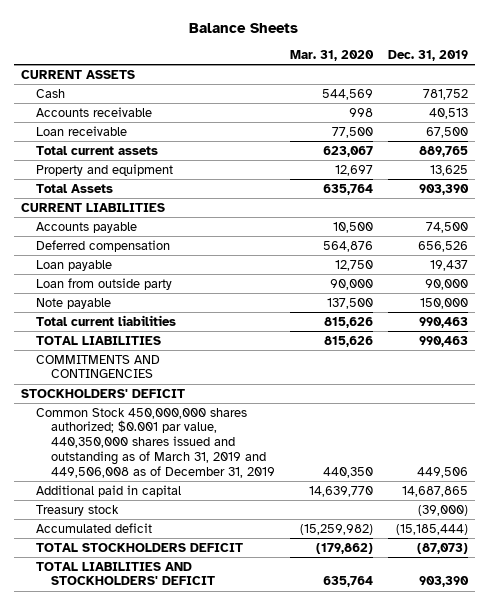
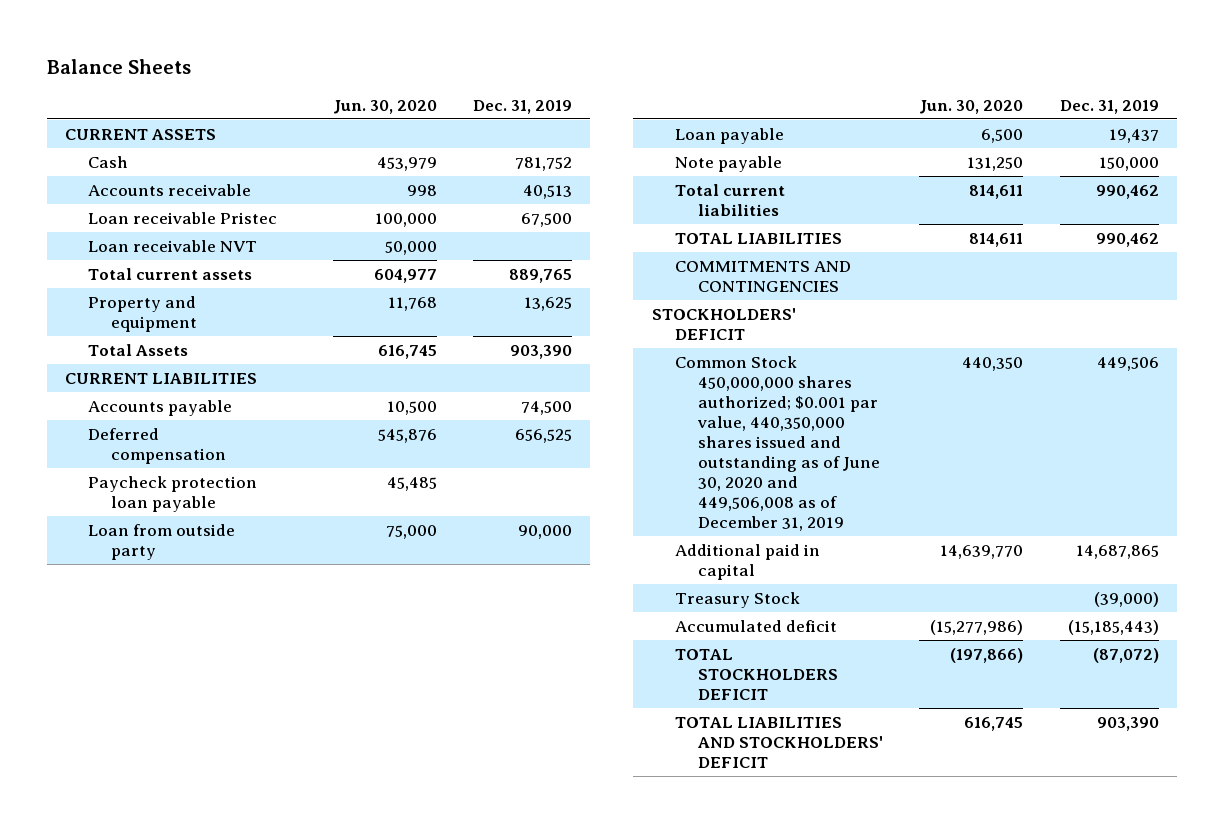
- | Mar. 31, 2020 | Dec. 31, 2019
+ | Jun. 30, 2020 | Dec. 31, 2019
- Loan receivable | 77,500 | 67,500
+ Loan receivable Pristec | 100,000 | 67,500
+ Loan receivable NVT | 50,000 |
- Deferred compensation | 564,876 | 656,526
+ Deferred compensation | 545,876 | 656,525
+ Paycheck protection loan payable | 45,485 |
moved down: Loan payable | 6,500 | 19,437
- Total current liabilities | 815,626 | 990,463
- TOTAL LIABILITIES | 815,626 | 990,463
+ Total current liabilities | 814,611 | 990,462
+ TOTAL LIABILITIES | 814,611 | 990,462
- Common Stock 450,000,000 shares authorized; $0.001 par value, 440,350,000 shares issued and outstanding as of March 31, 2019 and 449,506,008 as of December 31, 2019 | 440,350 | 449,506
+ Common Stock 450,000,000 shares authorized; $0.001 par value, 440,350,000 shares issued and outstanding as of June 30, 2020 and 449,506,008 as of December 31, 2019 | 440,350 | 449,506
- Treasury stock | | (39,000)
- Accumulated deficit | (15,259,982) | (15,185,444)
- TOTAL STOCKHOLDERS DEFICIT | (179,862) | (87,073)
+ Treasury Stock | | (39,000)
+ Accumulated deficit | (15,277,986) | (15,185,443)
+ TOTAL STOCKHOLDERS DEFICIT | (197,866) | (87,072)

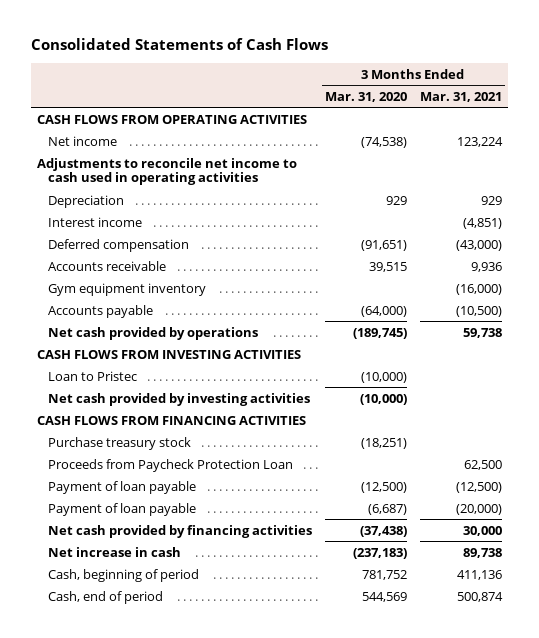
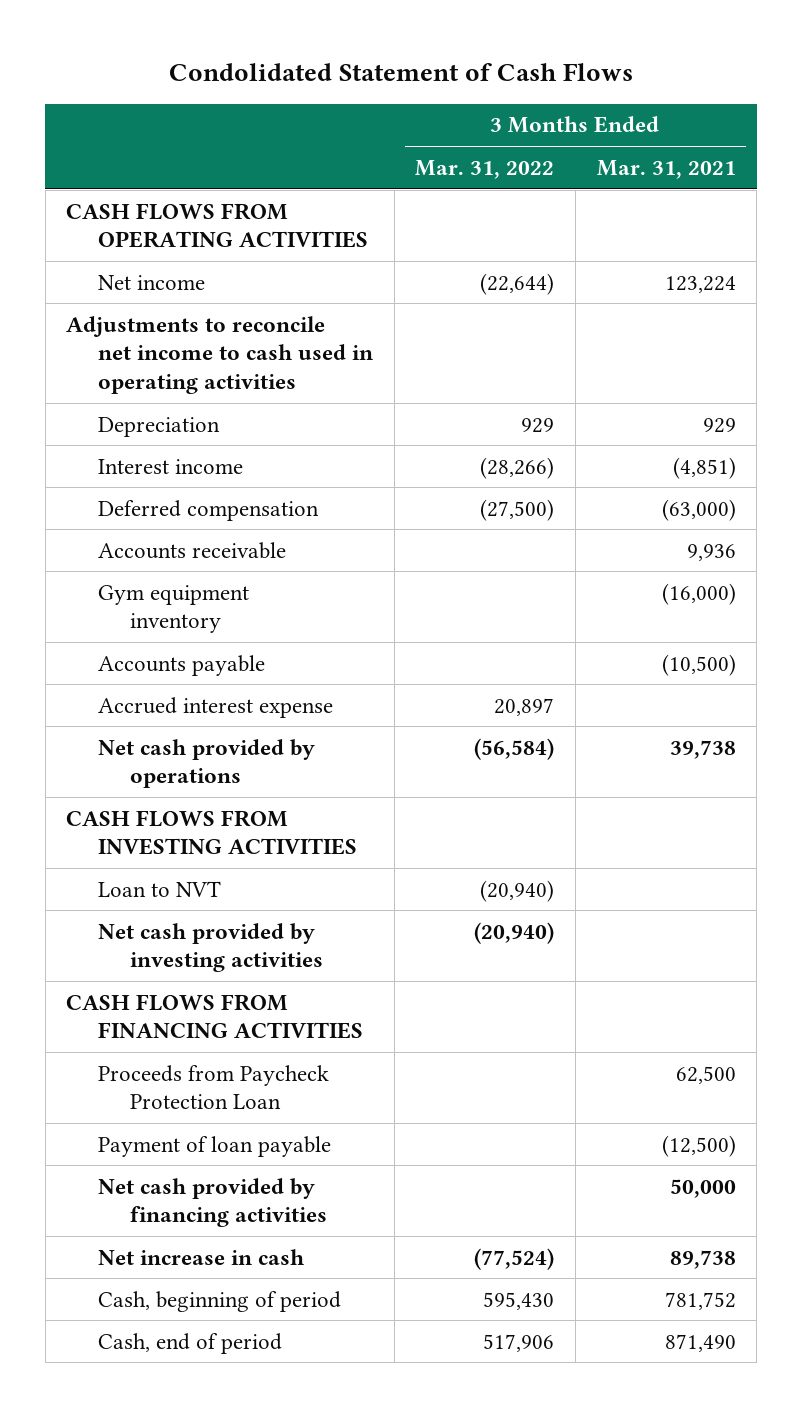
- Consolidated Statements of Cash Flows
+ Condolidated Statement of Cash Flows
- | 3 Months Ended Mar. 31, 2020 | 3 Months Ended Mar. 31, 2021
+ | 3 Months Ended Mar. 31, 2022 | 3 Months Ended Mar. 31, 2021
- Deferred compensation | (91,651) | (43,000)
+ Deferred compensation | (27,500) | (63,000)
- Net cash provided by operations | (189,745) | 59,738
+ Accrued interest expense | 20,897 |
+ Net cash provided by operations | (56,584) | 39,738
- Loan to Pristec | (10,000) |
+ Loan to NVT | (20,940) |
- Purchase treasury stock | (18,251) |
- Payment of loan payable | (6,687) | (20,000)
- Net cash provided by financing activities | (37,438) | 30,000
+ Net cash provided by financing activities | | 50,000
- Cash, beginning of period | 781,752 | 411,136
- Cash, end of period | 544,569 | 500,874
+ Cash, beginning of period | 595,430 | 781,752
+ Cash, end of period | 517,906 | 871,490

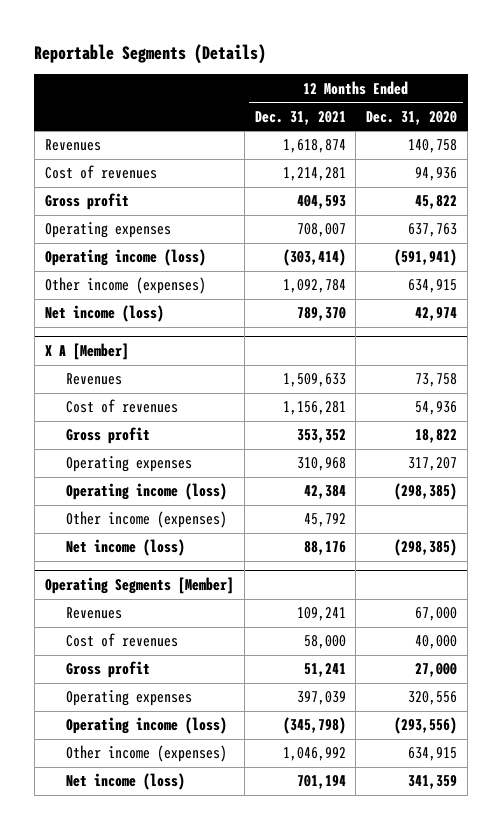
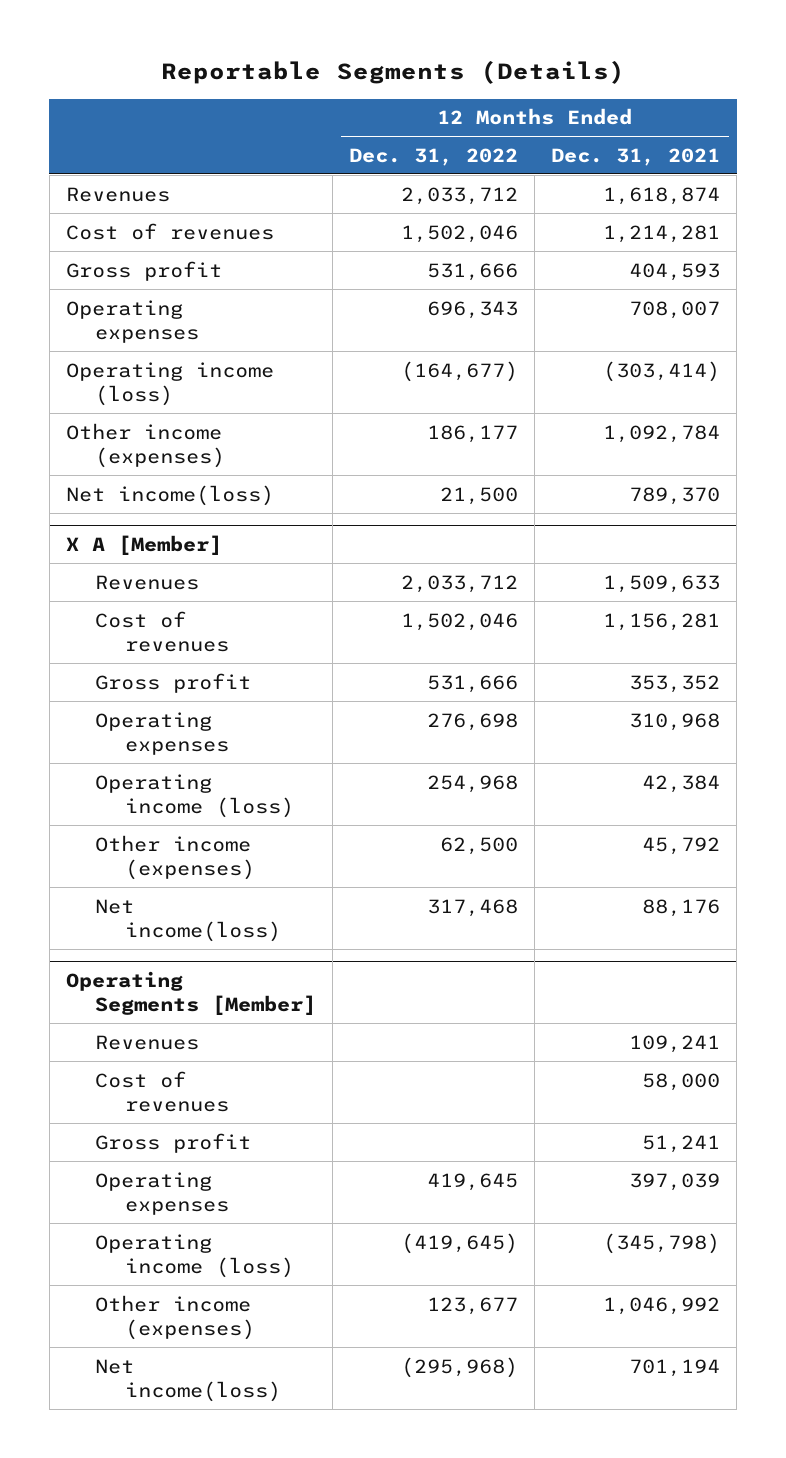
- | 12 Months Ended Dec. 31, 2021 | 12 Months Ended Dec. 31, 2020
+ | 12 Months Ended Dec. 31, 2022 | 12 Months Ended Dec. 31, 2021
- Net income (loss) | 789,370 | 42,974
+ Net income(loss) | 21,500 | 789,370
@ X A [Member]
- Net income (loss) | 88,176 | (298,385)
+ Net income(loss) | 317,468 | 88,176
@ Operating Segments [Member]
- Net income (loss) | 701,194 | 341,359
+ Net income(loss) | (295,968) | 701,194

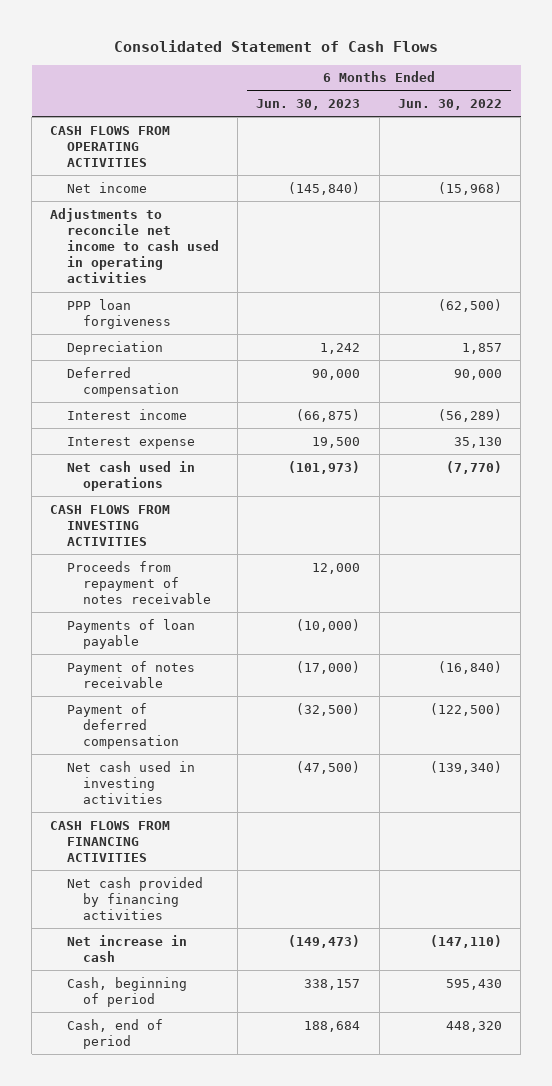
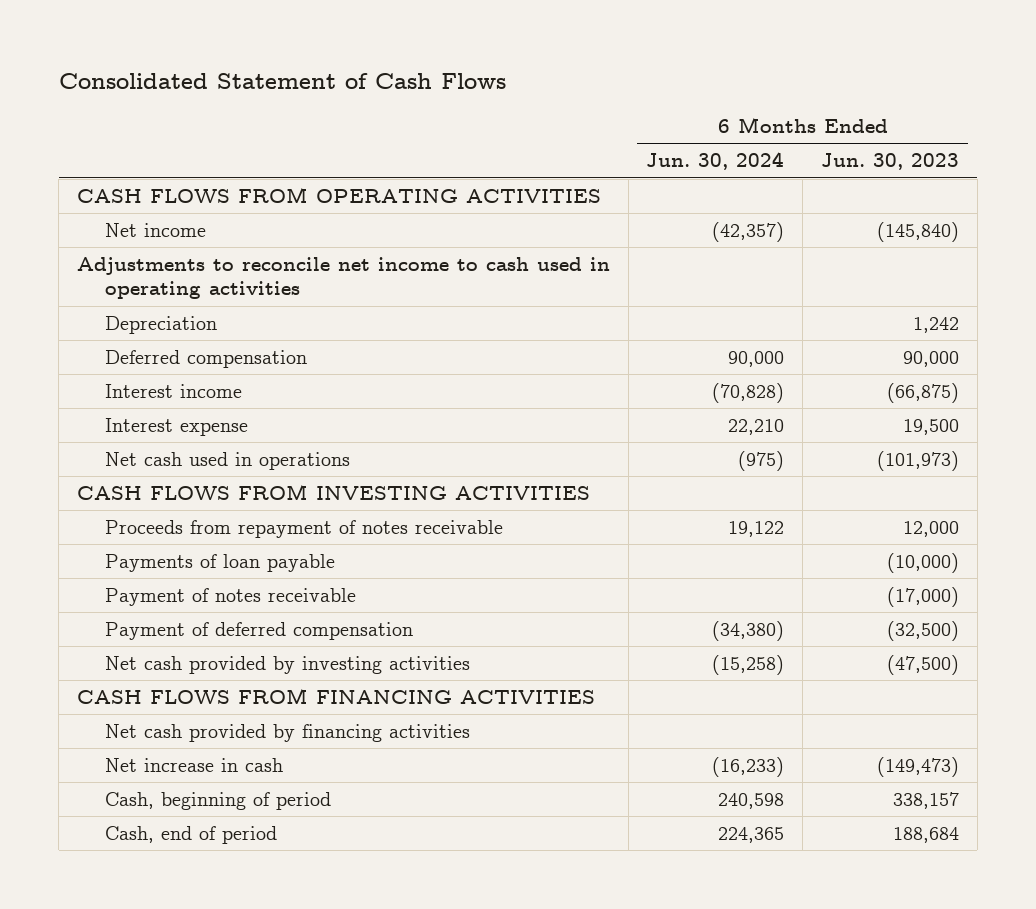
- | 6 Months Ended Jun. 30, 2023 | 6 Months Ended Jun. 30, 2022
+ | 6 Months Ended Jun. 30, 2024 | 6 Months Ended Jun. 30, 2023
- PPP loan forgiveness | | (62,500)
- Net cash used in investing activities | (47,500) | (139,340)
+ Net cash provided by investing activities | (15,258) | (47,500)

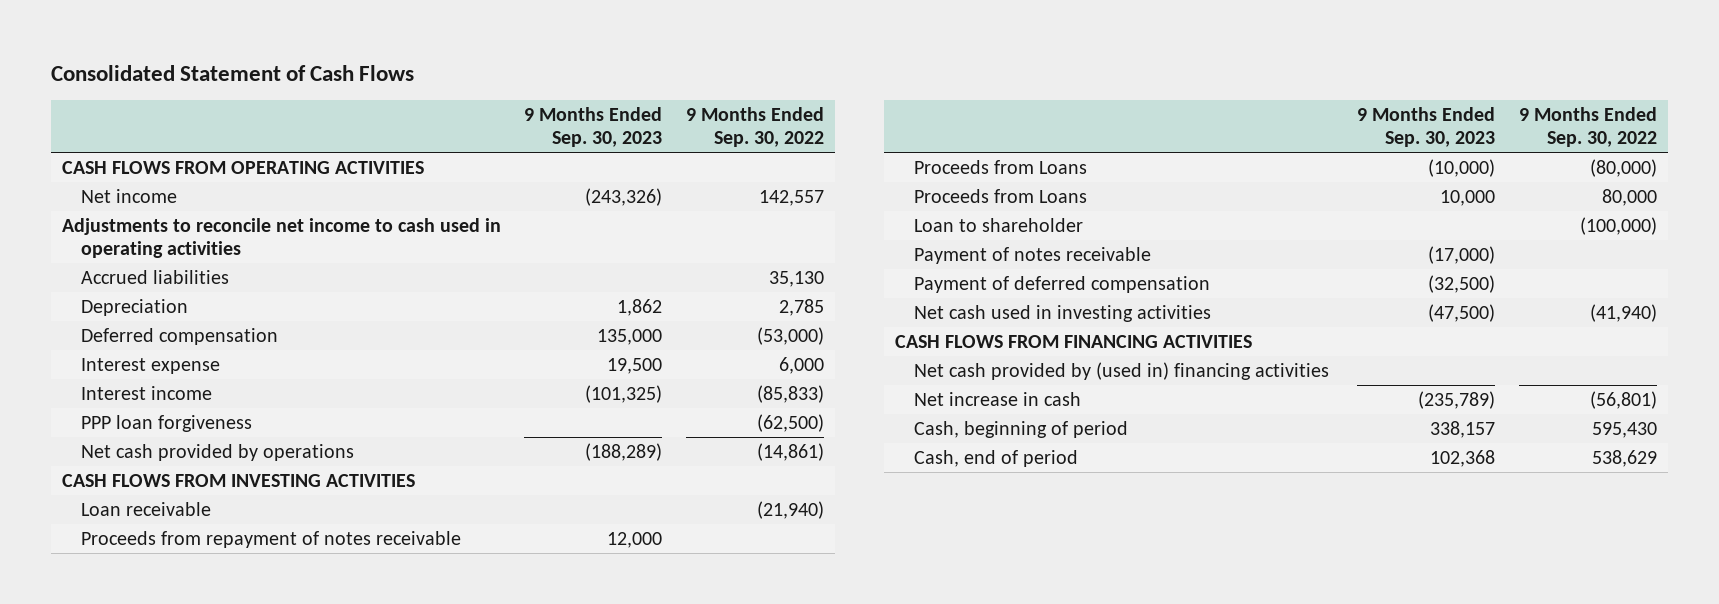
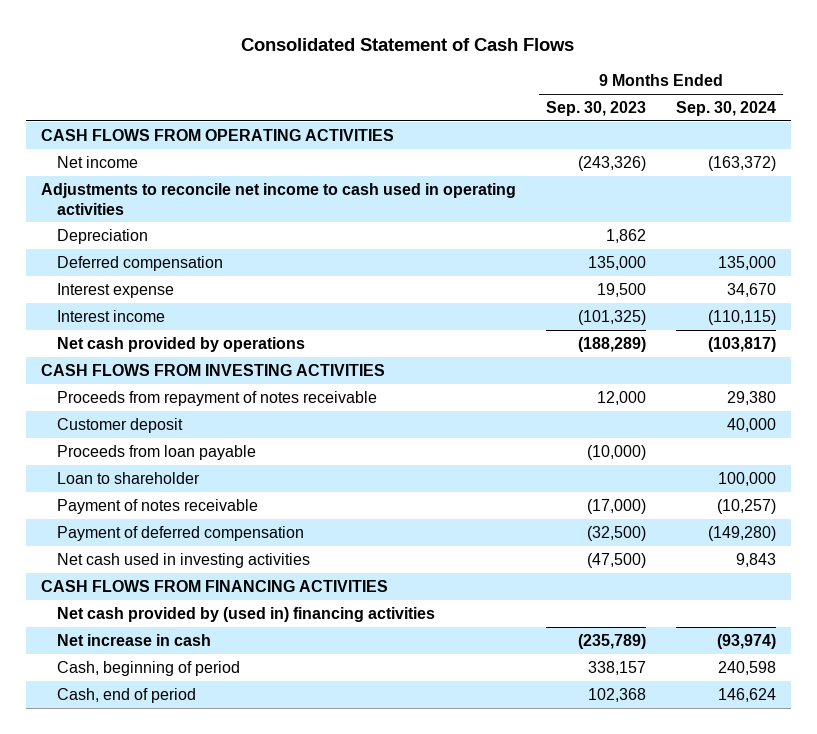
- | 9 Months Ended Sep. 30, 2023 | 9 Months Ended Sep. 30, 2022
+ | 9 Months Ended Sep. 30, 2023 | 9 Months Ended Sep. 30, 2024
- Accrued liabilities | | 35,130
- PPP loan forgiveness | | (62,500)
- Loan receivable | | (21,940)
- Proceeds from Loans | (10,000) | (80,000)
- Proceeds from Loans | 10,000 | 80,000
+ Customer deposit | | 40,000
+ Proceeds from loan payable | (10,000) |

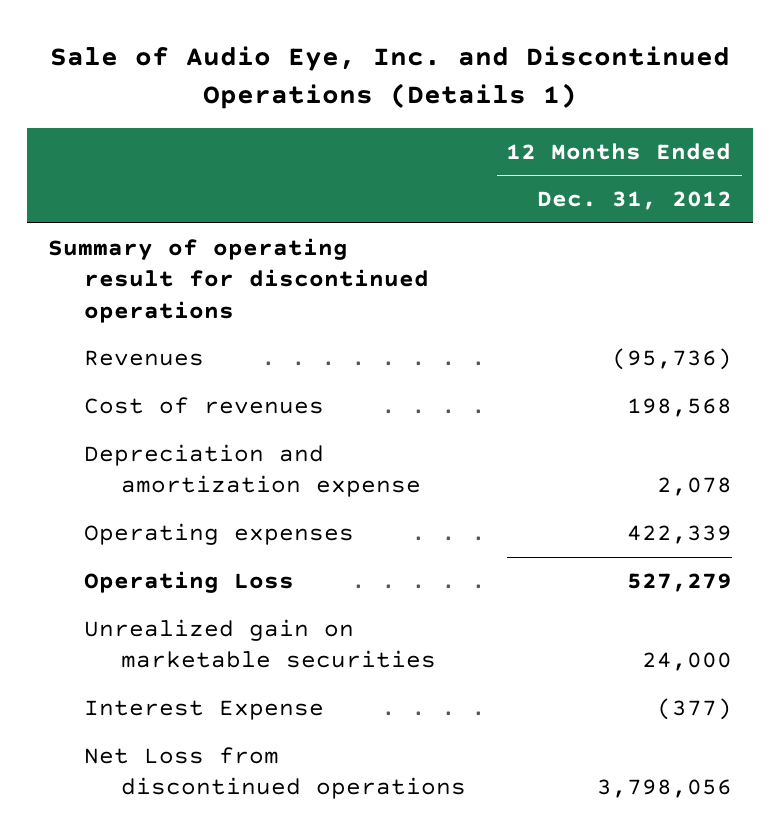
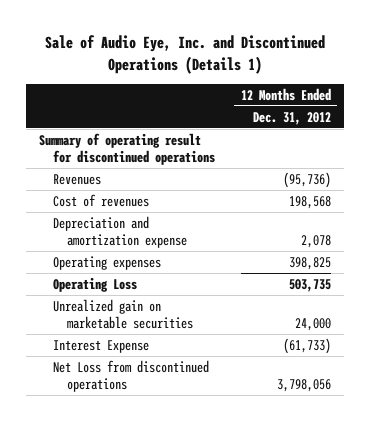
- Operating expenses | 422,339
- Operating Loss | 527,279
+ Operating expenses | 398,825
+ Operating Loss | 503,735
- Interest Expense | (377)
+ Interest Expense | (61,733)

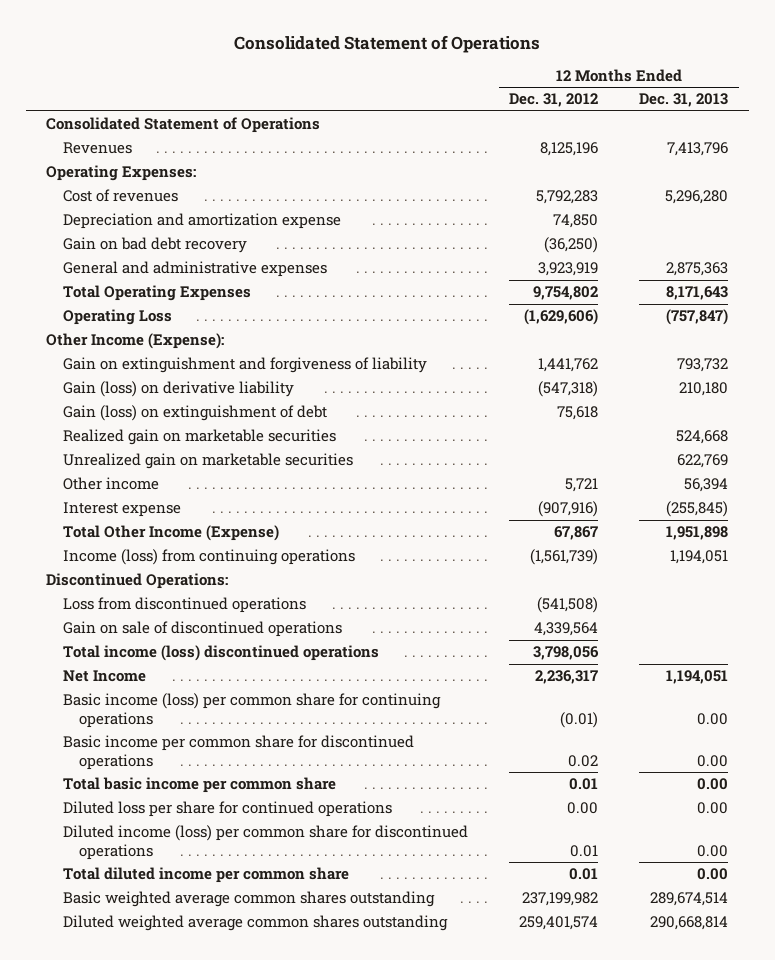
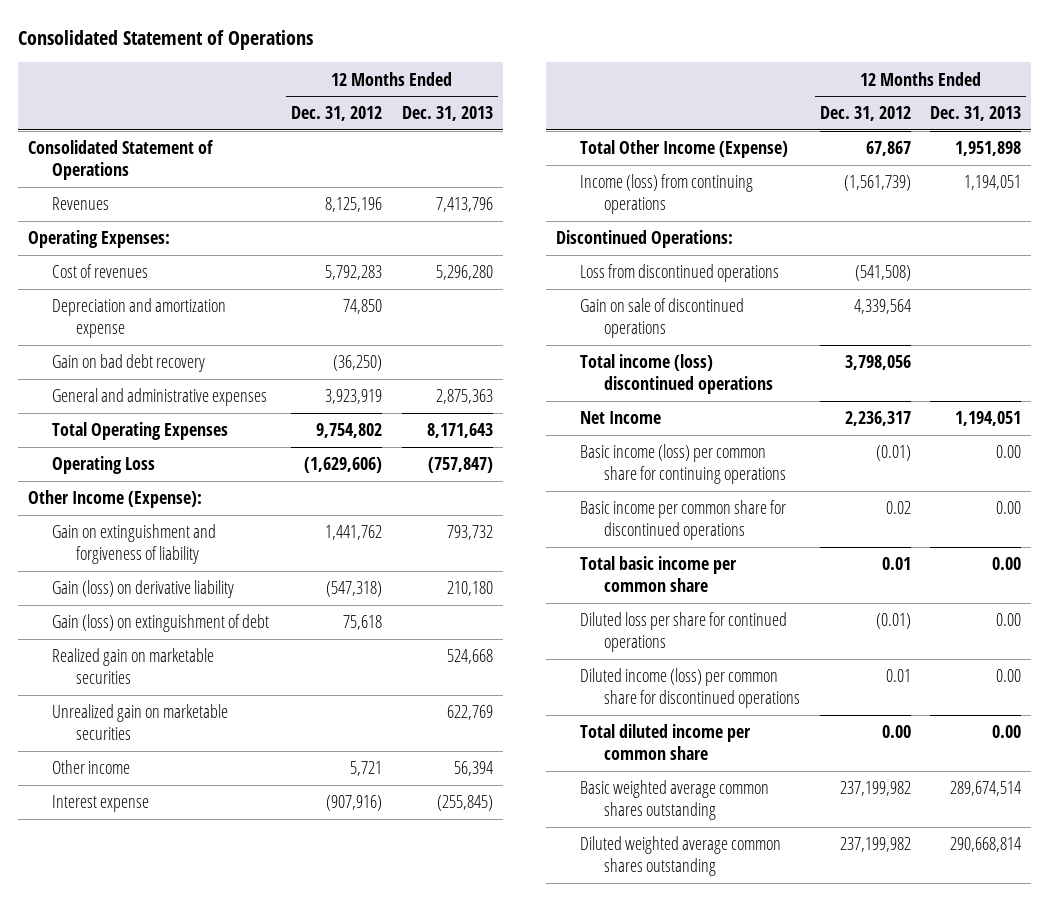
- Diluted loss per share for continued operations | 0.00 | 0.00
+ Diluted loss per share for continued operations | (0.01) | 0.00
- Total diluted income per common share | 0.01 | 0.00
+ Total diluted income per common share | 0.00 | 0.00
- Diluted weighted average common shares outstanding | 259,401,574 | 290,668,814
+ Diluted weighted average common shares outstanding | 237,199,982 | 290,668,814

